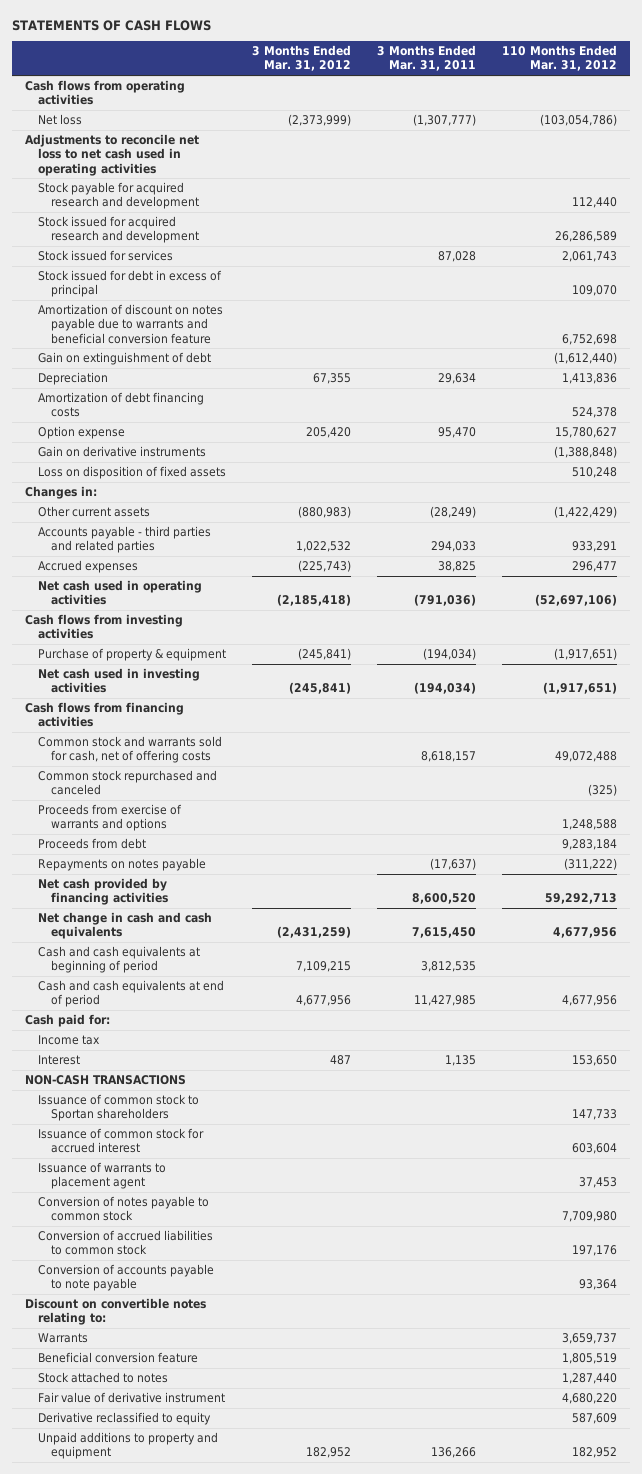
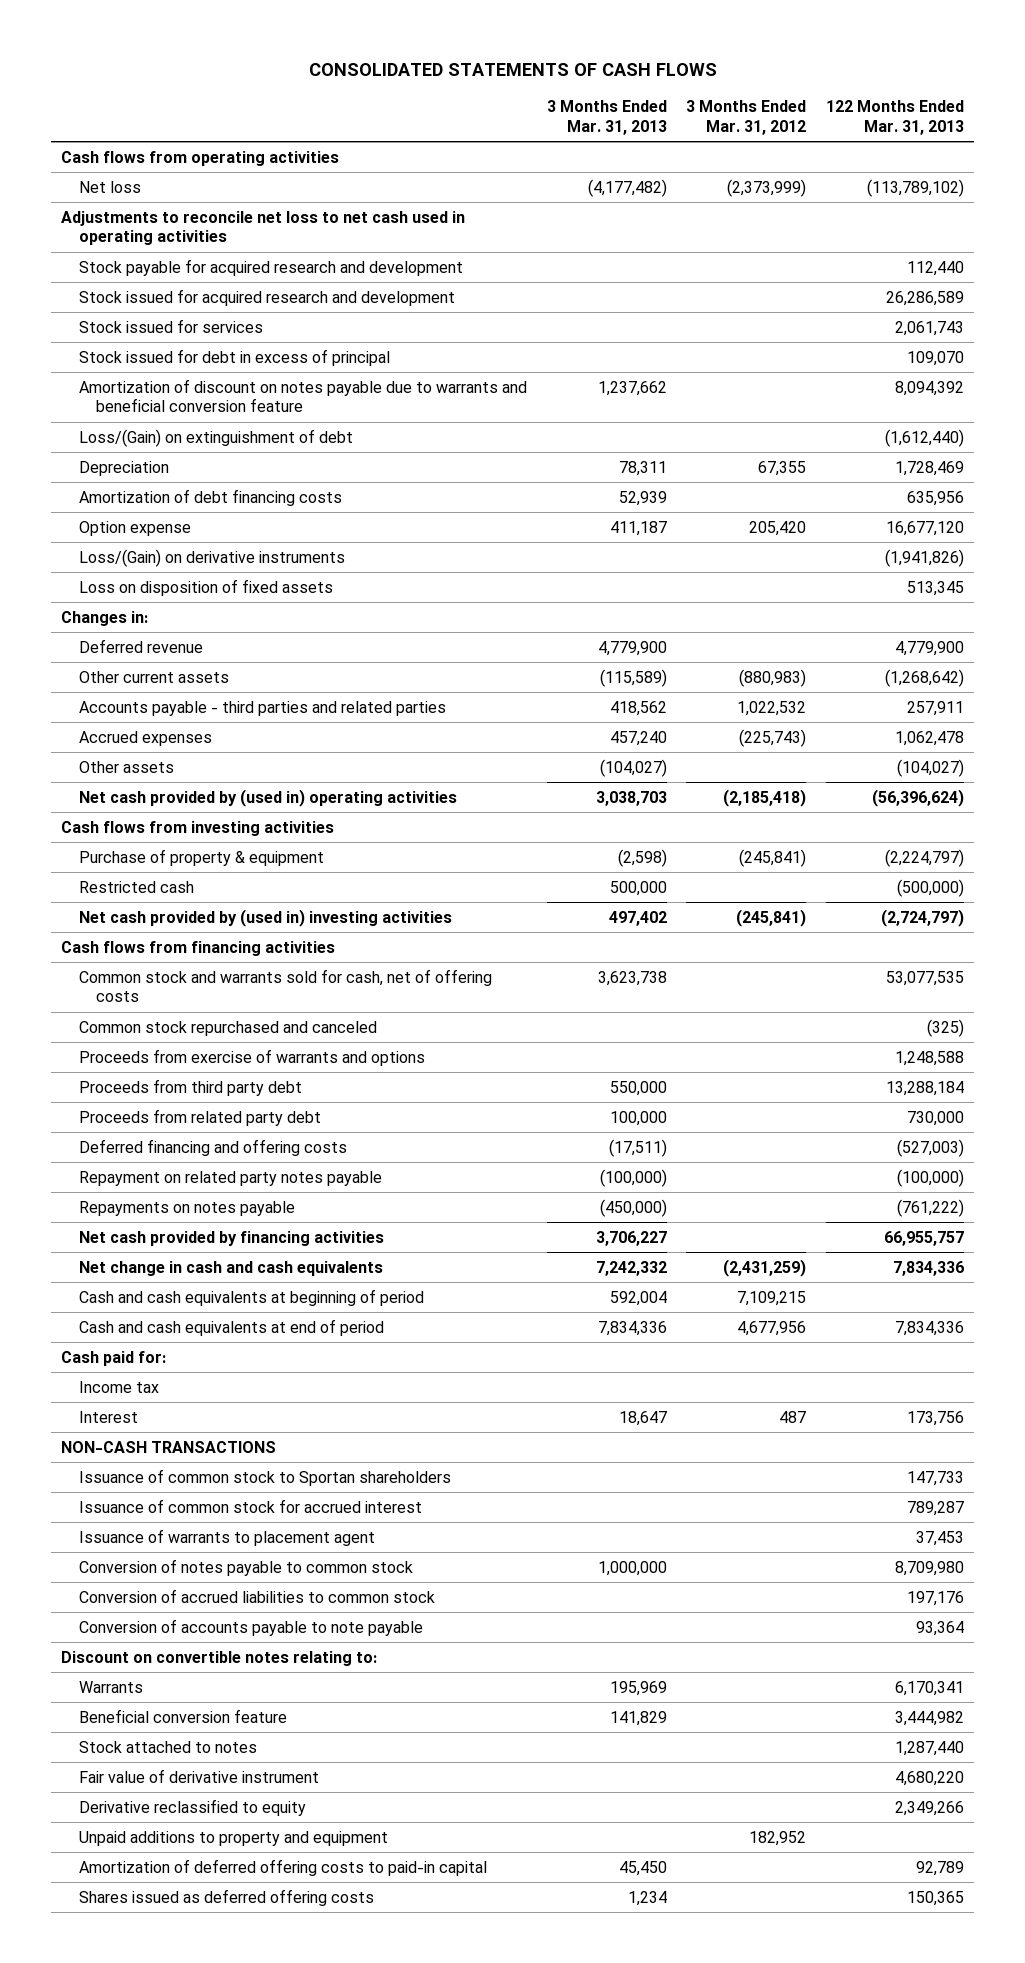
- STATEMENTS OF CASH FLOWS
+ CONSOLIDATED STATEMENTS OF CASH FLOWS
- | 3 Months Ended Mar. 31, 2012 | 3 Months Ended Mar. 31, 2011 | 110 Months Ended Mar. 31, 2012
+ | 3 Months Ended Mar. 31, 2013 | 3 Months Ended Mar. 31, 2012 | 122 Months Ended Mar. 31, 2013
- Gain on extinguishment of debt | | | (1,612,440)
+ Loss/(Gain) on extinguishment of debt | | | (1,612,440)
- Gain on derivative instruments | | | (1,388,848)
+ Loss/(Gain) on derivative instruments | | | (1,941,826)
+ Deferred revenue | 4,779,900 | | 4,779,900
- Net cash used in operating activities | (2,185,418) | (791,036) | (52,697,106)
+ Other assets | (104,027) | | (104,027)
+ Net cash provided by (used in) operating activities | 3,038,703 | (2,185,418) | (56,396,624)
- Net cash used in investing activities | (245,841) | (194,034) | (1,917,651)
+ Restricted cash | 500,000 | | (500,000)
+ Net cash provided by (used in) investing activities | 497,402 | (245,841) | (2,724,797)
- Proceeds from debt | | | 9,283,184
+ Proceeds from third party debt | 550,000 | | 13,288,184
+ Proceeds from related party debt | 100,000 | | 730,000
+ Deferred financing and offering costs | (17,511) | | (527,003)
+ Repayment on related party notes payable | (100,000) | | (100,000)
+ Amortization of deferred offering costs to paid-in capital | 45,450 | | 92,789
+ Shares issued as deferred offering costs | 1,234 | | 150,365

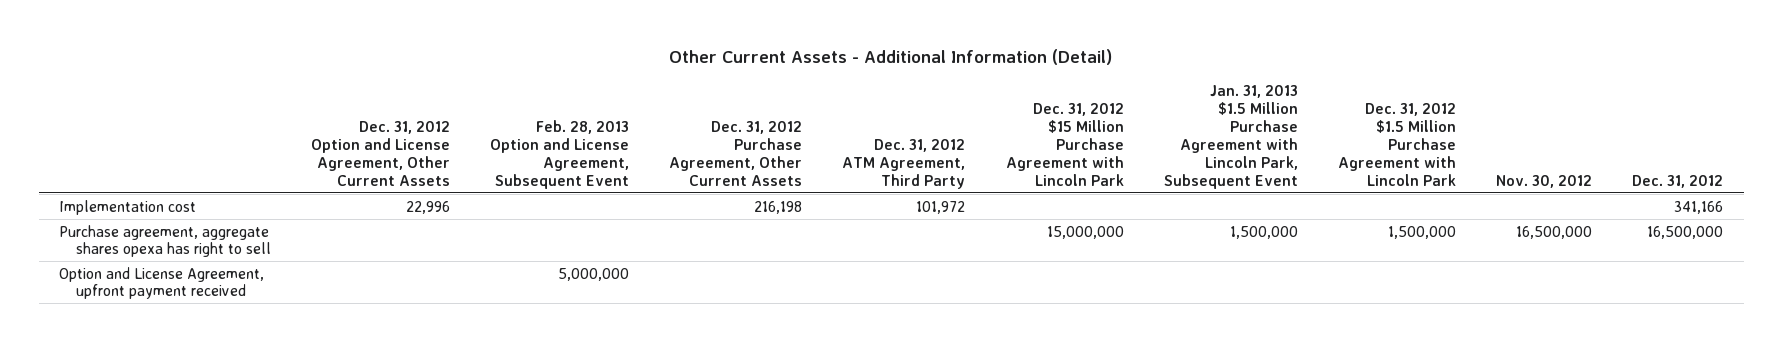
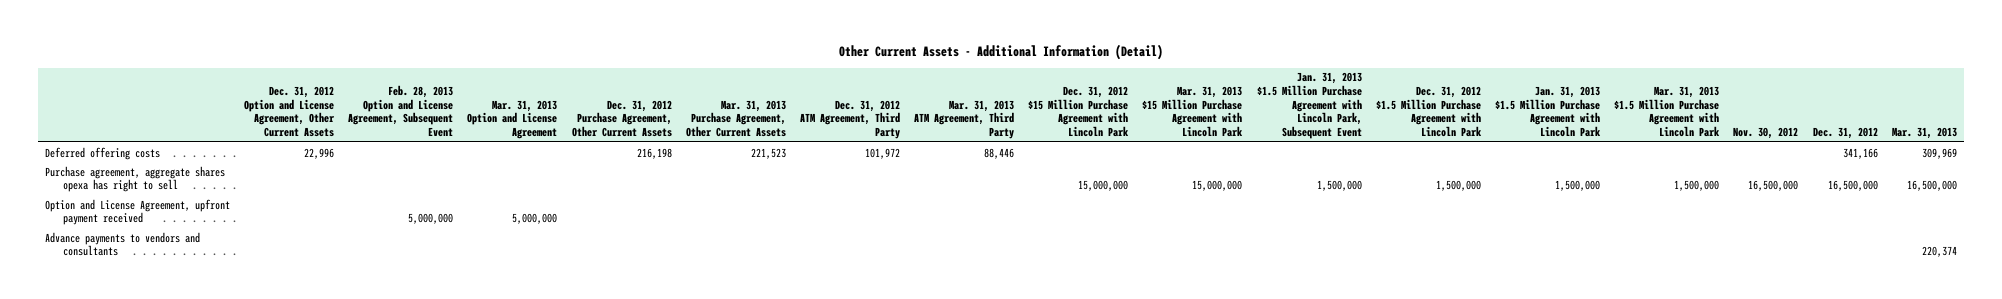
- | Dec. 31, 2012 Option and License Agreement, Other Current Assets | Feb. 28, 2013 Option and License Agreement, Subsequent Event | Dec. 31, 2012 Purchase Agreement, Other Current Assets | Dec. 31, 2012 ATM Agreement, Third Party | Dec. 31, 2012 $15 Million Purchase Agreement with Lincoln Park | Jan. 31, 2013 $1.5 Million Purchase Agreement with Lincoln Park, Subsequent Event | Dec. 31, 2012 $1.5 Million Purchase Agreement with Lincoln Park | Nov. 30, 2012 | Dec. 31, 2012
+ | Dec. 31, 2012 Option and License Agreement, Other Current Assets | Feb. 28, 2013 Option and License Agreement, Subsequent Event | Mar. 31, 2013 Option and License Agreement | Dec. 31, 2012 Purchase Agreement, Other Current Assets | Mar. 31, 2013 Purchase Agreement, Other Current Assets | Dec. 31, 2012 ATM Agreement, Third Party | Mar. 31, 2013 ATM Agreement, Third Party | Dec. 31, 2012 $15 Million Purchase Agreement with Lincoln Park | Mar. 31, 2013 $15 Million Purchase Agreement with Lincoln Park | Jan. 31, 2013 $1.5 Million Purchase Agreement with Lincoln Park, Subsequent Event | Dec. 31, 2012 $1.5 Million Purchase Agreement with Lincoln Park | Jan. 31, 2013 $1.5 Million Purchase Agreement with Lincoln Park | Mar. 31, 2013 $1.5 Million Purchase Agreement with Lincoln Park | Nov. 30, 2012 | Dec. 31, 2012 | Mar. 31, 2013
- Implementation cost | 22,996 | | 216,198 | 101,972 | | | | | 341,166
+ Deferred offering costs | 22,996 | | | 216,198 | 221,523 | 101,972 | 88,446 | | | | | | | | 341,166 | 309,969
+ Advance payments to vendors and consultants | | | | | | | | | | | | | | | | 220,374

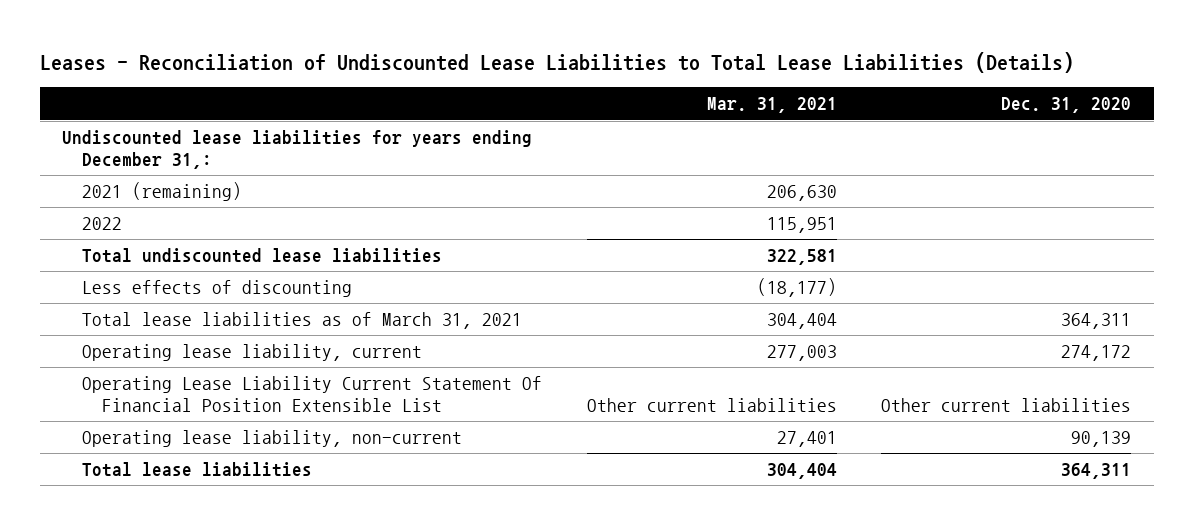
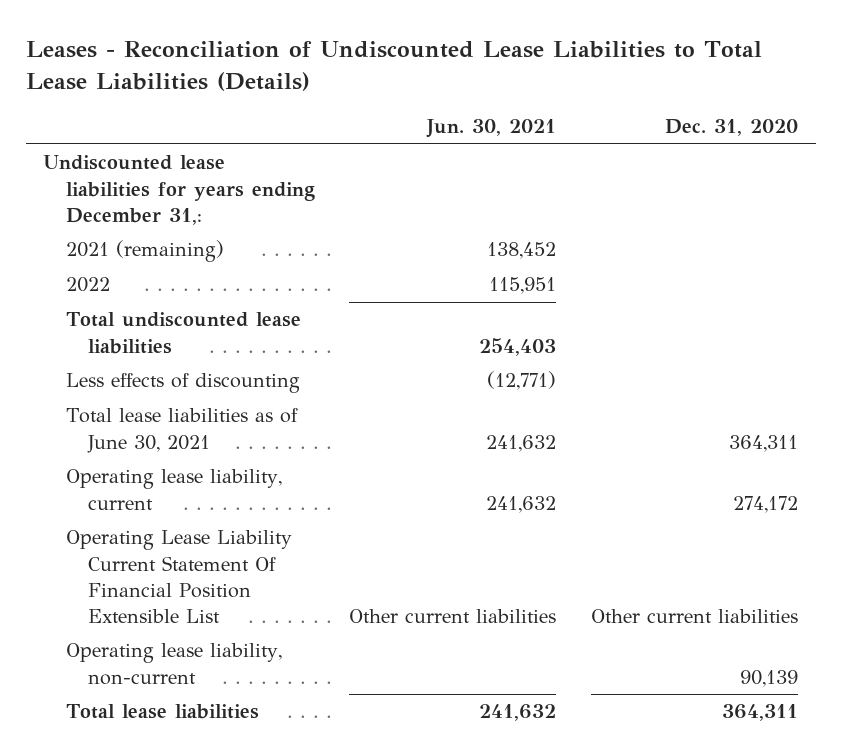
- | Mar. 31, 2021 | Dec. 31, 2020
+ | Jun. 30, 2021 | Dec. 31, 2020
- Total lease liabilities as of March 31, 2021 | 304,404 | 364,311
+ Total lease liabilities as of June 30, 2021 | 241,632 | 364,311

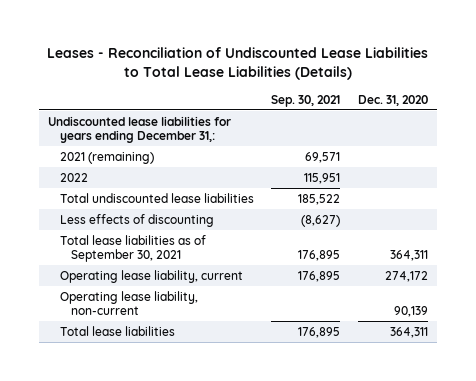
- | Jun. 30, 2021 | Dec. 31, 2020
+ | Sep. 30, 2021 | Dec. 31, 2020
- Total lease liabilities as of June 30, 2021 | 241,632 | 364,311
+ Total lease liabilities as of September 30, 2021 | 176,895 | 364,311
- Operating Lease Liability Current Statement Of Financial Position Extensible List | Other current liabilities | Other current liabilities

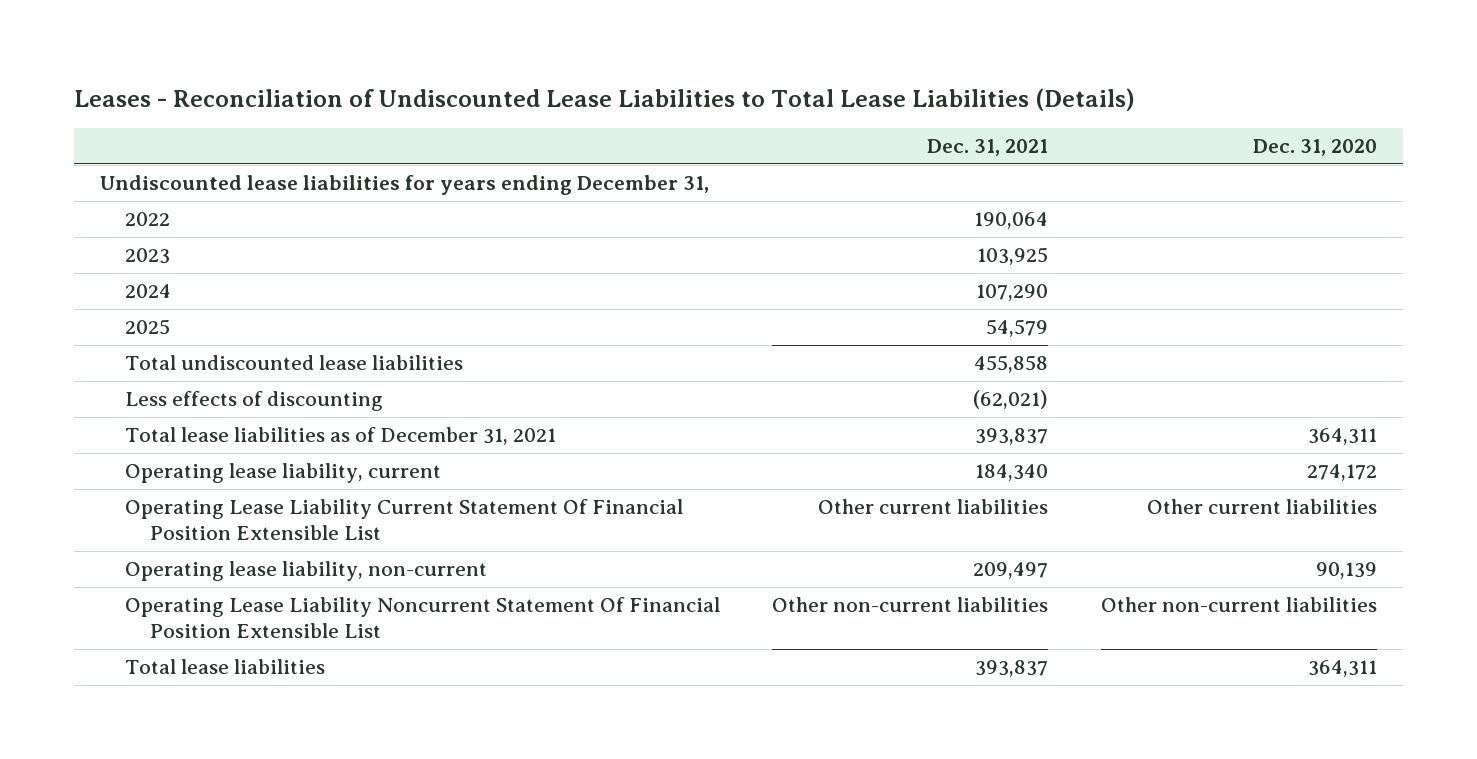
- | Sep. 30, 2021 | Dec. 31, 2020
+ | Dec. 31, 2021 | Dec. 31, 2020
- Undiscounted lease liabilities for years ending December 31,:
- 2021 (remaining) | 69,571 |
+ Undiscounted lease liabilities for years ending December 31,
+ 2023 | 103,925 |
+ 2024 | 107,290 |
+ 2025 | 54,579 |
- Total lease liabilities as of September 30, 2021 | 176,895 | 364,311
+ Total lease liabilities as of December 31, 2021 | 393,837 | 364,311
+ Operating Lease Liability Current Statement Of Financial Position Extensible List | Other current liabilities | Other current liabilities
+ Operating Lease Liability Noncurrent Statement Of Financial Position Extensible List | Other non-current liabilities | Other non-current liabilities

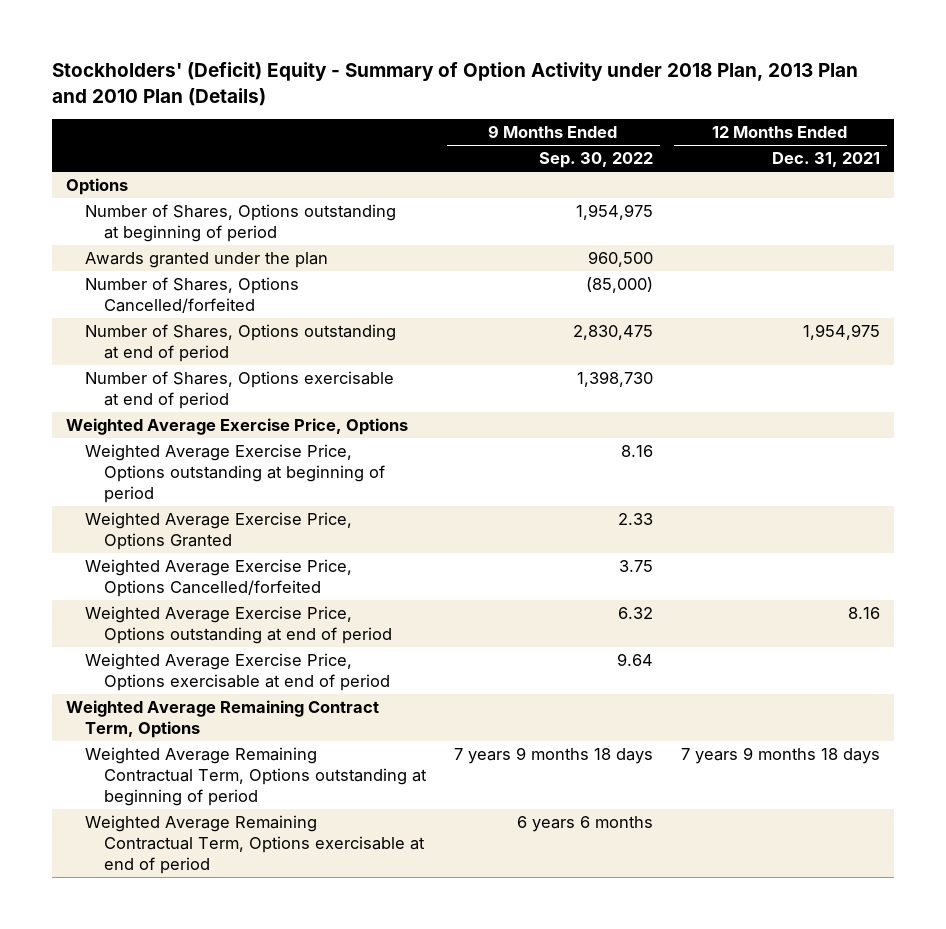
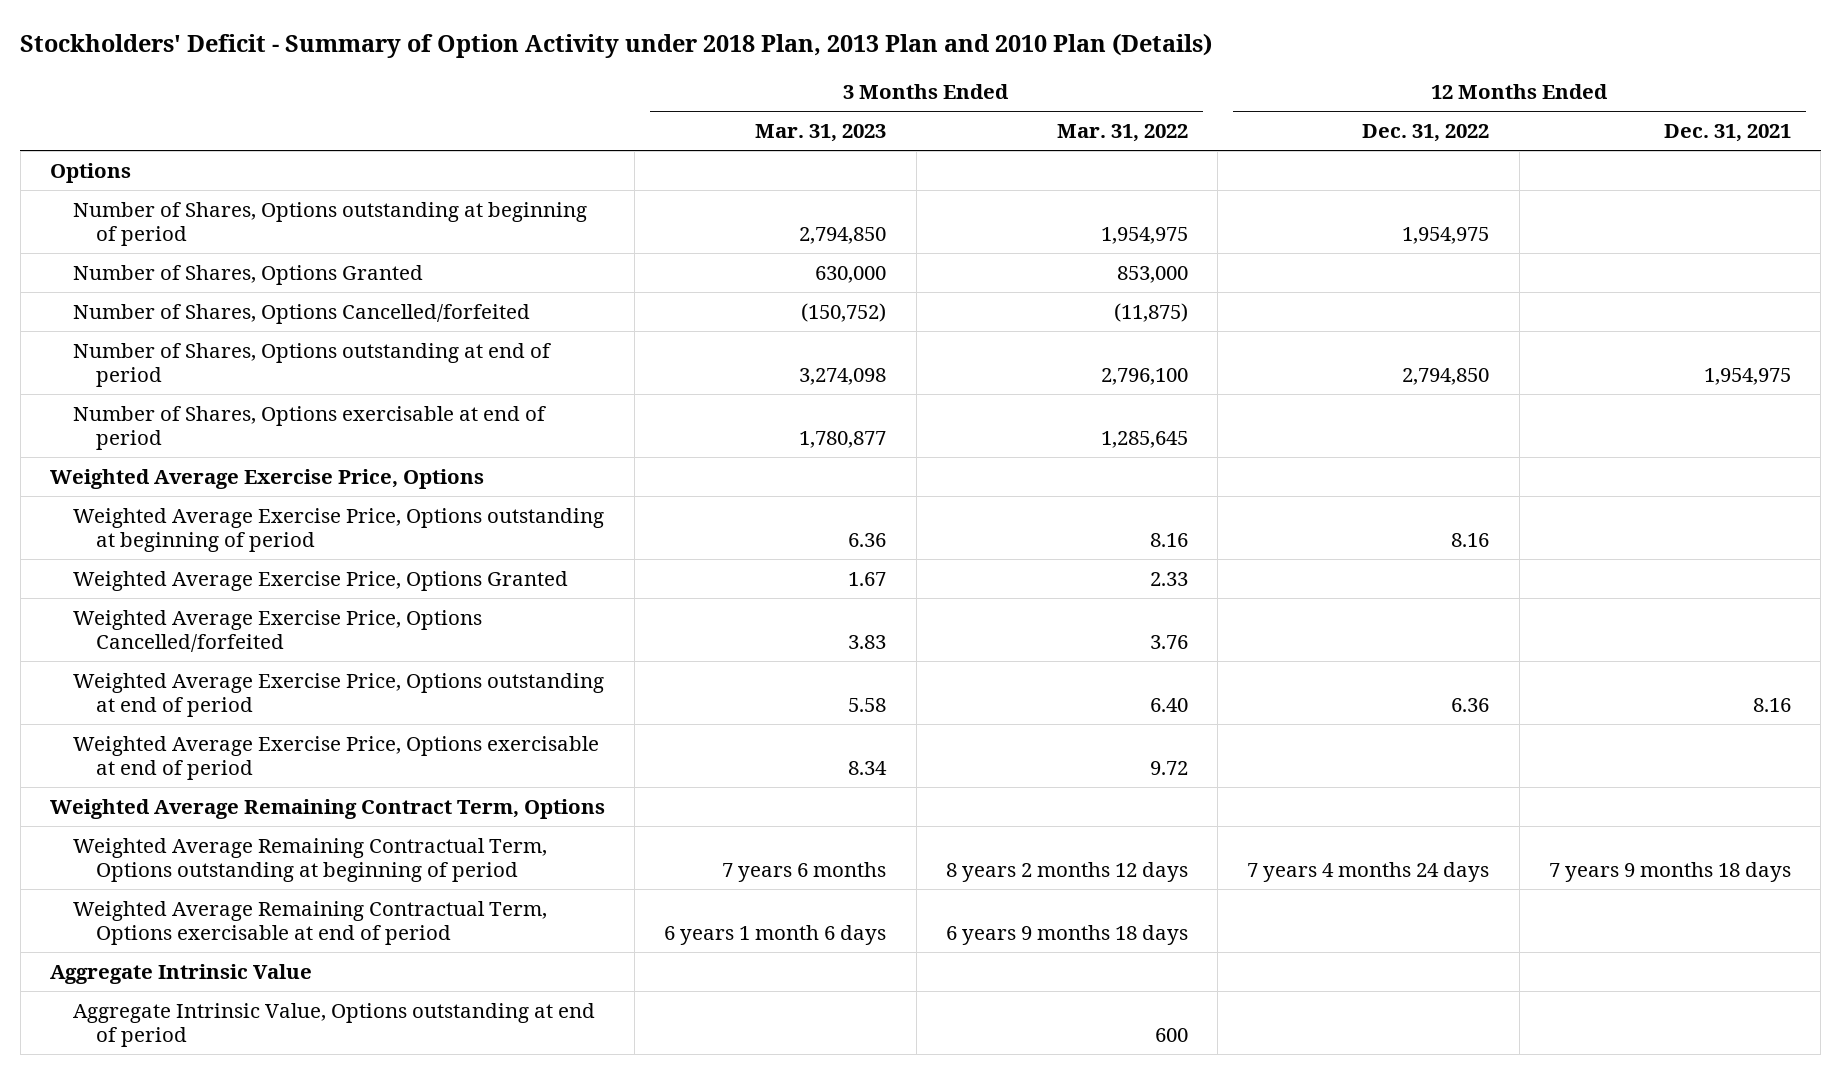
- Stockholders' (Deficit) Equity - Summary of Option Activity under 2018 Plan, 2013 Plan and 2010 Plan (Details)
+ Stockholders' Deficit - Summary of Option Activity under 2018 Plan, 2013 Plan and 2010 Plan (Details)
- | 9 Months Ended Sep. 30, 2022 | 12 Months Ended Dec. 31, 2021
+ | 3 Months Ended Mar. 31, 2023 | 3 Months Ended Mar. 31, 2022 | 12 Months Ended Dec. 31, 2022 | 12 Months Ended Dec. 31, 2021
- Awards granted under the plan | 960,500 |
+ Number of Shares, Options Granted | 630,000 | 853,000 | |
+ Aggregate Intrinsic Value
+ Aggregate Intrinsic Value, Options outstanding at end of period | | 600 | |

